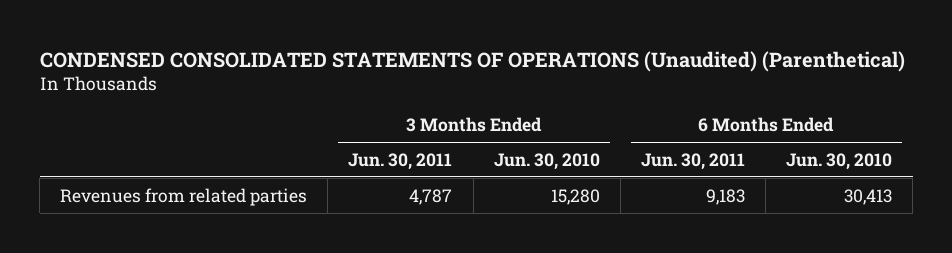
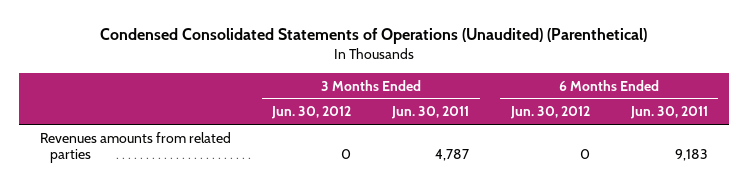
- CONDENSED CONSOLIDATED STATEMENTS OF OPERATIONS (Unaudited) (Parenthetical)
+ Condensed Consolidated Statements of Operations (Unaudited) (Parenthetical)
- | 3 Months Ended Jun. 30, 2011 | 3 Months Ended Jun. 30, 2010 | 6 Months Ended Jun. 30, 2011 | 6 Months Ended Jun. 30, 2010
+ | 3 Months Ended Jun. 30, 2012 | 3 Months Ended Jun. 30, 2011 | 6 Months Ended Jun. 30, 2012 | 6 Months Ended Jun. 30, 2011
- Revenues from related parties | 4,787 | 15,280 | 9,183 | 30,413
+ Revenues amounts from related parties | 0 | 4,787 | 0 | 9,183

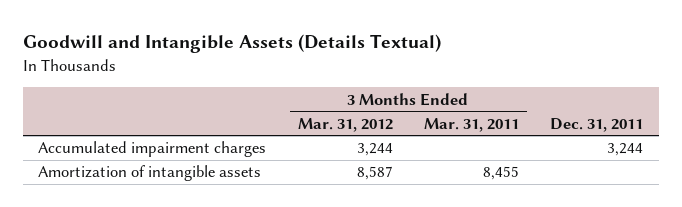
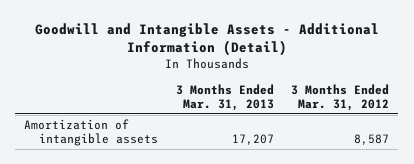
- Goodwill and Intangible Assets (Details Textual)
+ Goodwill and Intangible Assets - Additional Information (Detail)
- | 3 Months Ended Mar. 31, 2012 | 3 Months Ended Mar. 31, 2011 | Dec. 31, 2011
+ | 3 Months Ended Mar. 31, 2013 | 3 Months Ended Mar. 31, 2012
- Accumulated impairment charges | 3,244 | | 3,244

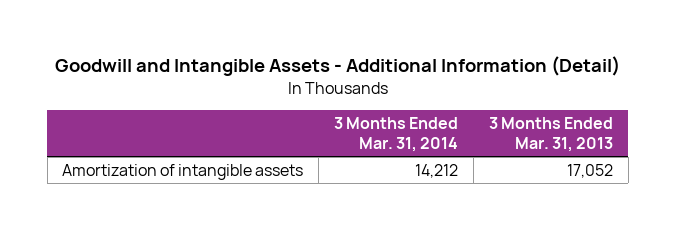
- | 3 Months Ended Mar. 31, 2013 | 3 Months Ended Mar. 31, 2012
+ | 3 Months Ended Mar. 31, 2014 | 3 Months Ended Mar. 31, 2013
- Amortization of intangible assets | 17,207 | 8,587
+ Amortization of intangible assets | 14,212 | 17,052

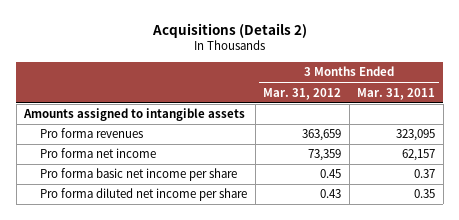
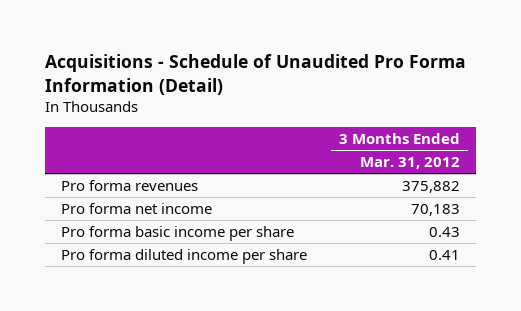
- Acquisitions (Details 2)
+ Acquisitions - Schedule of Unaudited Pro Forma Information (Detail)
- | 3 Months Ended Mar. 31, 2012 | 3 Months Ended Mar. 31, 2011
+ | 3 Months Ended Mar. 31, 2012
- Amounts assigned to intangible assets
- Pro forma revenues | 363,659 | 323,095
- Pro forma net income | 73,359 | 62,157
- Pro forma basic net income per share | 0.45 | 0.37
- Pro forma diluted net income per share | 0.43 | 0.35
+ Pro forma revenues | 375,882
+ Pro forma net income | 70,183
+ Pro forma basic income per share | 0.43
+ Pro forma diluted income per share | 0.41

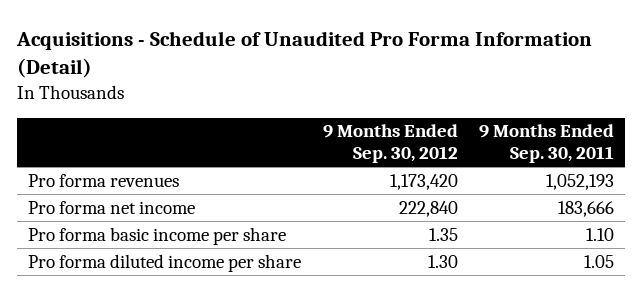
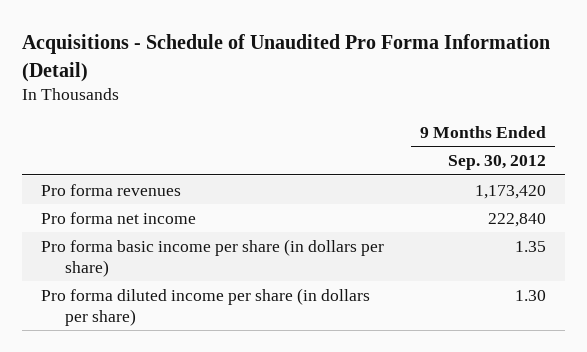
- | 9 Months Ended Sep. 30, 2012 | 9 Months Ended Sep. 30, 2011
+ | 9 Months Ended Sep. 30, 2012
- Pro forma basic income per share | 1.35 | 1.10
- Pro forma diluted income per share | 1.30 | 1.05
+ Pro forma basic income per share (in dollars per share) | 1.35
+ Pro forma diluted income per share (in dollars per share) | 1.30

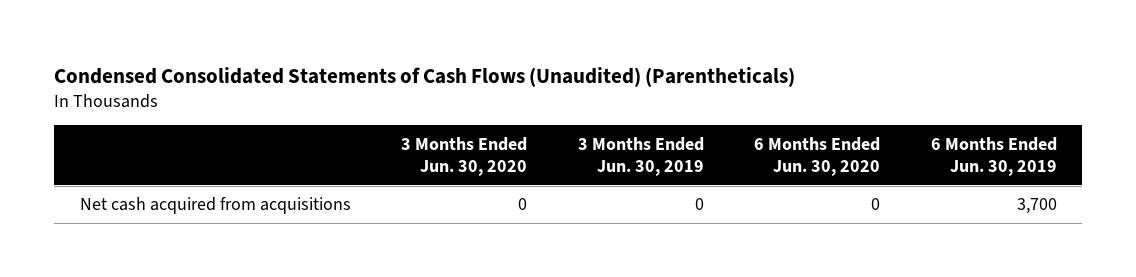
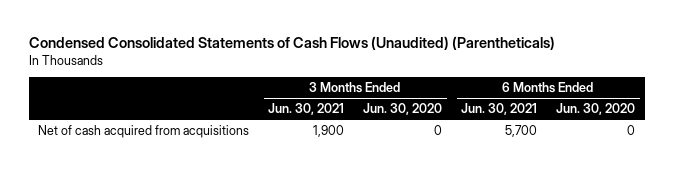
- | 3 Months Ended Jun. 30, 2020 | 3 Months Ended Jun. 30, 2019 | 6 Months Ended Jun. 30, 2020 | 6 Months Ended Jun. 30, 2019
+ | 3 Months Ended Jun. 30, 2021 | 3 Months Ended Jun. 30, 2020 | 6 Months Ended Jun. 30, 2021 | 6 Months Ended Jun. 30, 2020
- Net cash acquired from acquisitions | 0 | 0 | 0 | 3,700
+ Net of cash acquired from acquisitions | 1,900 | 0 | 5,700 | 0

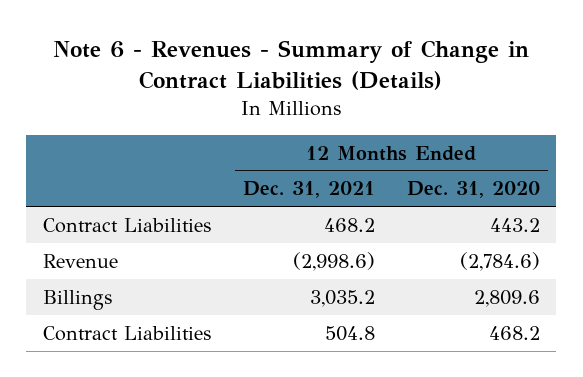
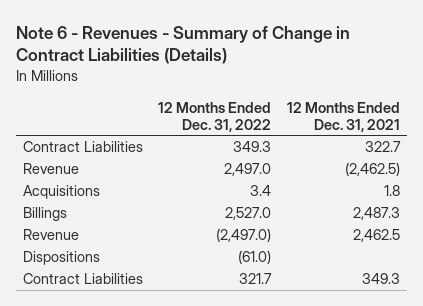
- | 12 Months Ended Dec. 31, 2021 | 12 Months Ended Dec. 31, 2020
+ | 12 Months Ended Dec. 31, 2022 | 12 Months Ended Dec. 31, 2021
- Contract Liabilities | 468.2 | 443.2
- Revenue | (2,998.6) | (2,784.6)
- Billings | 3,035.2 | 2,809.6
- Contract Liabilities | 504.8 | 468.2
+ Contract Liabilities | 349.3 | 322.7
+ Revenue | 2,497.0 | (2,462.5)
+ Acquisitions | 3.4 | 1.8
+ Billings | 2,527.0 | 2,487.3
+ Revenue | (2,497.0) | 2,462.5
+ Dispositions | (61.0) |
+ Contract Liabilities | 321.7 | 349.3

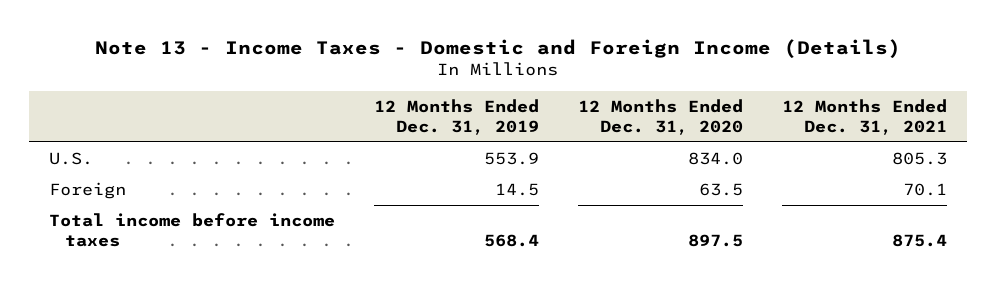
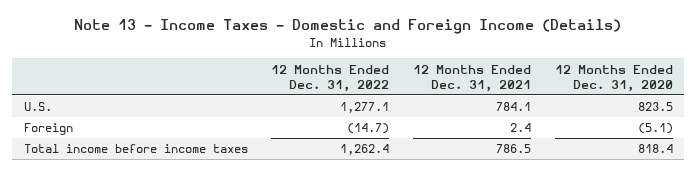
- | 12 Months Ended Dec. 31, 2019 | 12 Months Ended Dec. 31, 2020 | 12 Months Ended Dec. 31, 2021
+ | 12 Months Ended Dec. 31, 2022 | 12 Months Ended Dec. 31, 2021 | 12 Months Ended Dec. 31, 2020
- U.S. | 553.9 | 834.0 | 805.3
- Foreign | 14.5 | 63.5 | 70.1
- Total income before income taxes | 568.4 | 897.5 | 875.4
+ U.S. | 1,277.1 | 784.1 | 823.5
+ Foreign | (14.7) | 2.4 | (5.1)
+ Total income before income taxes | 1,262.4 | 786.5 | 818.4

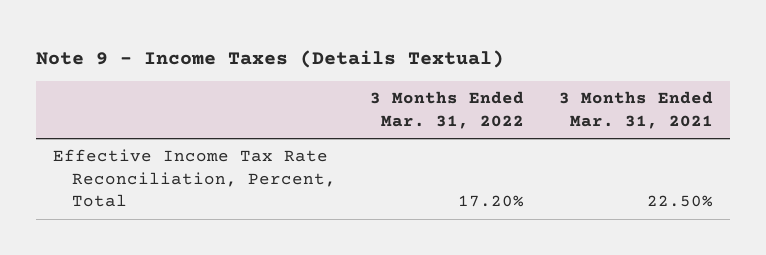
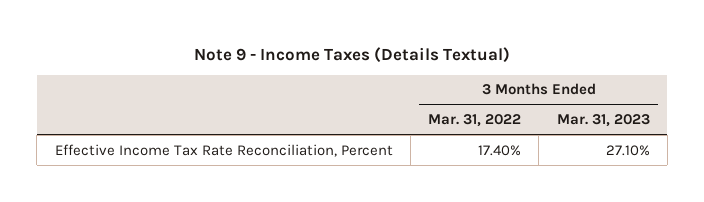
- | 3 Months Ended Mar. 31, 2022 | 3 Months Ended Mar. 31, 2021
+ | 3 Months Ended Mar. 31, 2022 | 3 Months Ended Mar. 31, 2023
- Effective Income Tax Rate Reconciliation, Percent, Total | 17.20% | 22.50%
+ Effective Income Tax Rate Reconciliation, Percent | 17.40% | 27.10%

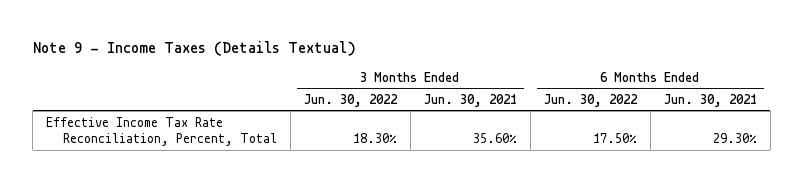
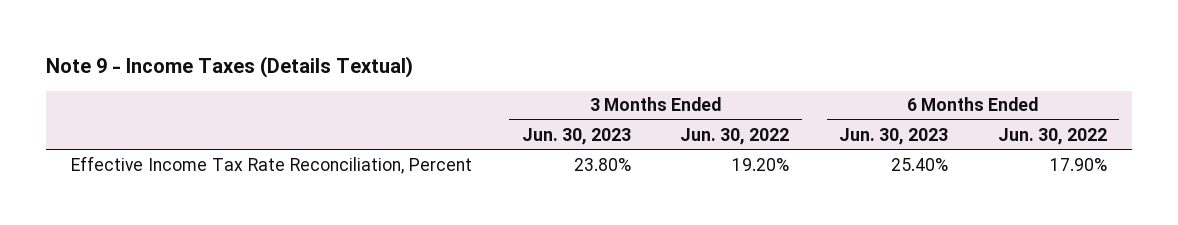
- | 3 Months Ended Jun. 30, 2022 | 3 Months Ended Jun. 30, 2021 | 6 Months Ended Jun. 30, 2022 | 6 Months Ended Jun. 30, 2021
+ | 3 Months Ended Jun. 30, 2023 | 3 Months Ended Jun. 30, 2022 | 6 Months Ended Jun. 30, 2023 | 6 Months Ended Jun. 30, 2022
- Effective Income Tax Rate Reconciliation, Percent, Total | 18.30% | 35.60% | 17.50% | 29.30%
+ Effective Income Tax Rate Reconciliation, Percent | 23.80% | 19.20% | 25.40% | 17.90%

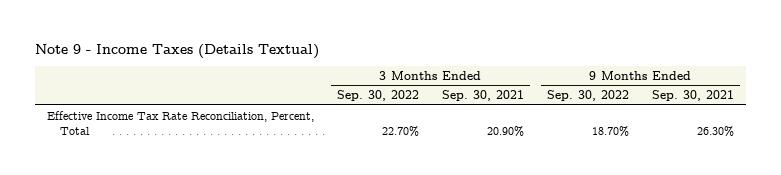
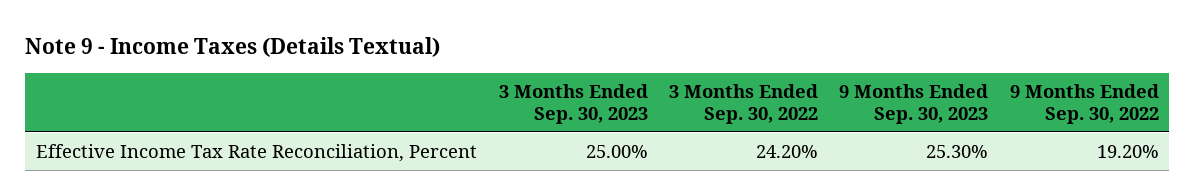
- | 3 Months Ended Sep. 30, 2022 | 3 Months Ended Sep. 30, 2021 | 9 Months Ended Sep. 30, 2022 | 9 Months Ended Sep. 30, 2021
+ | 3 Months Ended Sep. 30, 2023 | 3 Months Ended Sep. 30, 2022 | 9 Months Ended Sep. 30, 2023 | 9 Months Ended Sep. 30, 2022
- Effective Income Tax Rate Reconciliation, Percent, Total | 22.70% | 20.90% | 18.70% | 26.30%
+ Effective Income Tax Rate Reconciliation, Percent | 25.00% | 24.20% | 25.30% | 19.20%

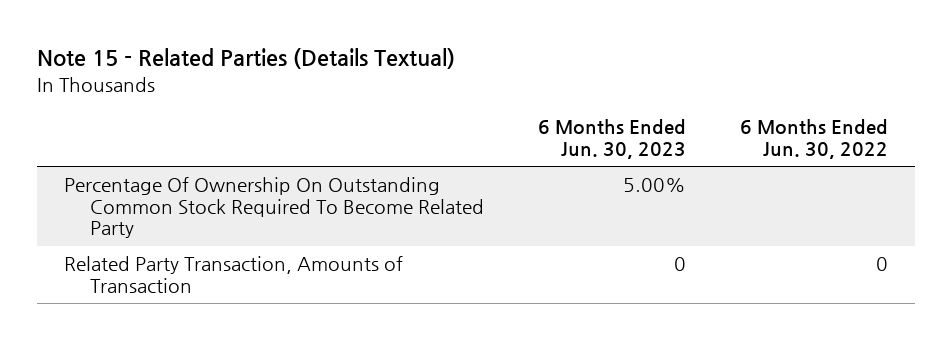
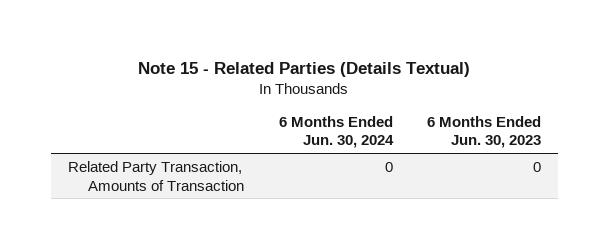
- | 6 Months Ended Jun. 30, 2023 | 6 Months Ended Jun. 30, 2022
+ | 6 Months Ended Jun. 30, 2024 | 6 Months Ended Jun. 30, 2023
- Percentage Of Ownership On Outstanding Common Stock Required To Become Related Party | 5.00% |

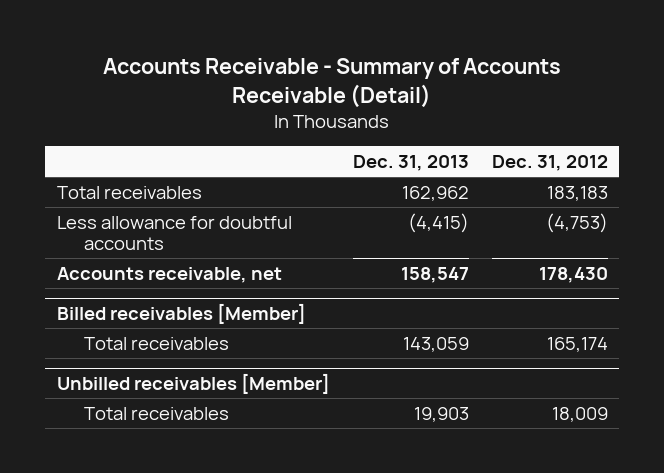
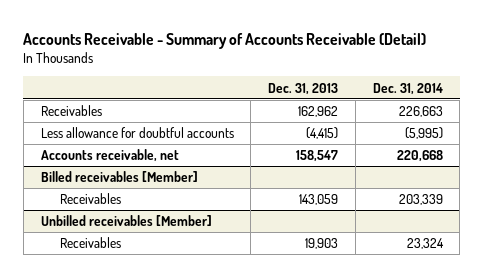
- | Dec. 31, 2013 | Dec. 31, 2012
+ | Dec. 31, 2013 | Dec. 31, 2014
- Total receivables | 162,962 | 183,183
+ Receivables | 162,962 | 226,663
@ Billed receivables [Member]
- Total receivables | 143,059 | 165,174
+ Receivables | 143,059 | 203,339
@ Unbilled receivables [Member]
- Total receivables | 19,903 | 18,009
+ Receivables | 19,903 | 23,324

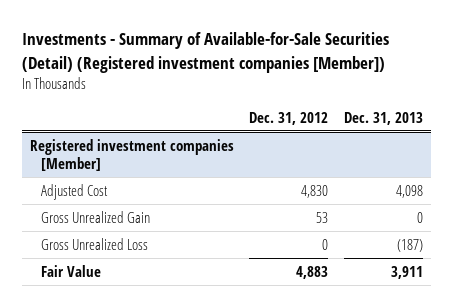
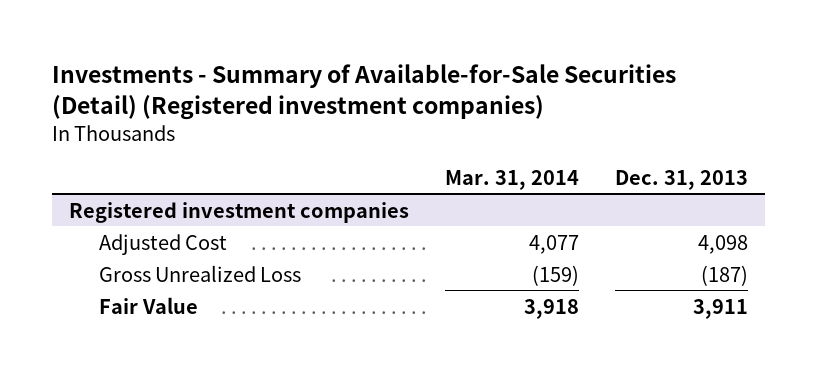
- Investments - Summary of Available-for-Sale Securities (Detail) (Registered investment companies [Member])
+ Investments - Summary of Available-for-Sale Securities (Detail) (Registered investment companies)
- | Dec. 31, 2012 | Dec. 31, 2013
+ | Mar. 31, 2014 | Dec. 31, 2013
- Registered investment companies [Member]
+ Registered investment companies
- Gross Unrealized Gain | 53 | 0

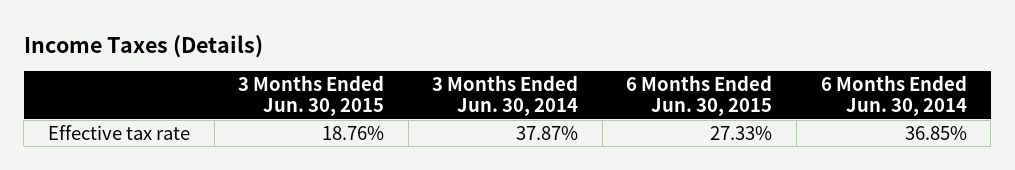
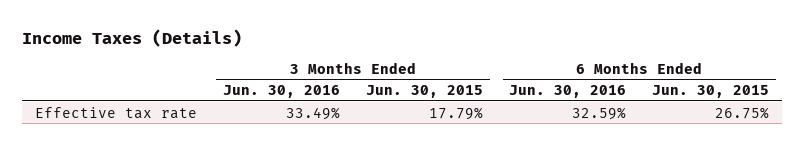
- | 3 Months Ended Jun. 30, 2015 | 3 Months Ended Jun. 30, 2014 | 6 Months Ended Jun. 30, 2015 | 6 Months Ended Jun. 30, 2014
+ | 3 Months Ended Jun. 30, 2016 | 3 Months Ended Jun. 30, 2015 | 6 Months Ended Jun. 30, 2016 | 6 Months Ended Jun. 30, 2015
- Effective tax rate | 18.76% | 37.87% | 27.33% | 36.85%
+ Effective tax rate | 33.49% | 17.79% | 32.59% | 26.75%

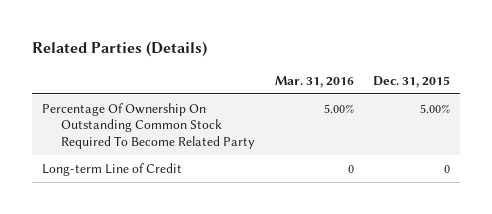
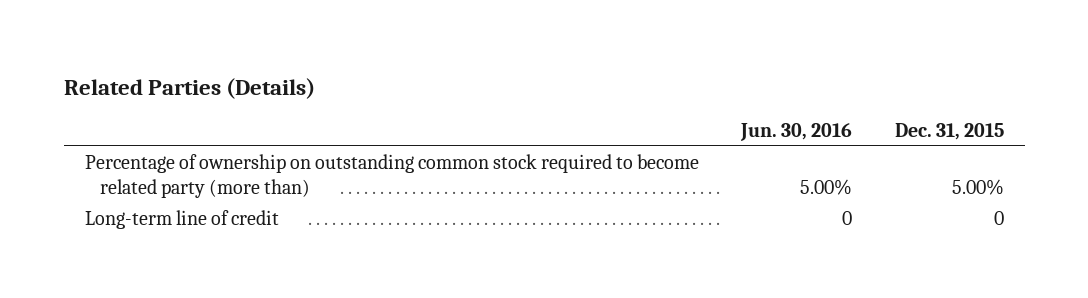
- | Mar. 31, 2016 | Dec. 31, 2015
+ | Jun. 30, 2016 | Dec. 31, 2015
- Percentage Of Ownership On Outstanding Common Stock Required To Become Related Party | 5.00% | 5.00%
- Long-term Line of Credit | 0 | 0
+ Percentage of ownership on outstanding common stock required to become related party (more than) | 5.00% | 5.00%
+ Long-term line of credit | 0 | 0

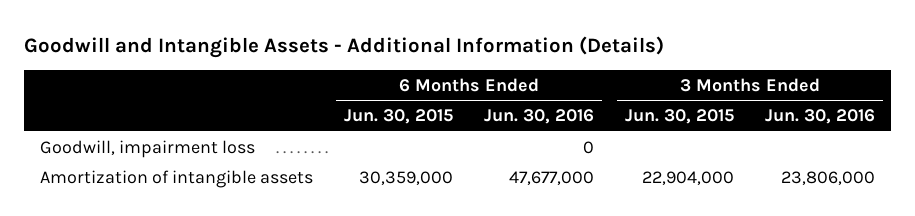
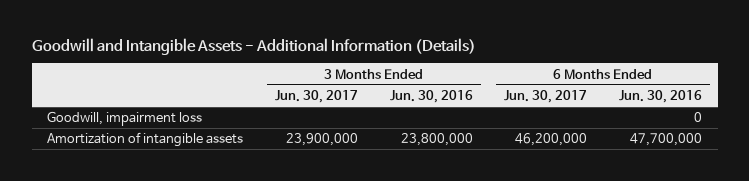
- | 6 Months Ended Jun. 30, 2015 | 6 Months Ended Jun. 30, 2016 | 3 Months Ended Jun. 30, 2015 | 3 Months Ended Jun. 30, 2016
+ | 3 Months Ended Jun. 30, 2017 | 3 Months Ended Jun. 30, 2016 | 6 Months Ended Jun. 30, 2017 | 6 Months Ended Jun. 30, 2016
- Amortization of intangible assets | 30,359,000 | 47,677,000 | 22,904,000 | 23,806,000
+ Amortization of intangible assets | 23,900,000 | 23,800,000 | 46,200,000 | 47,700,000

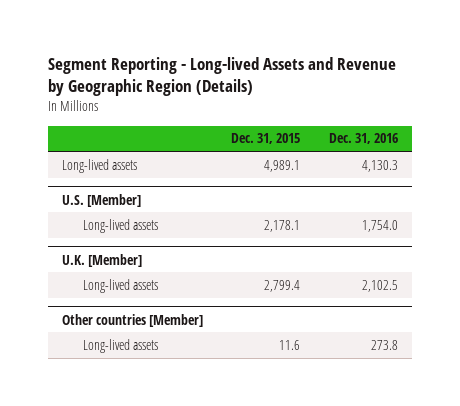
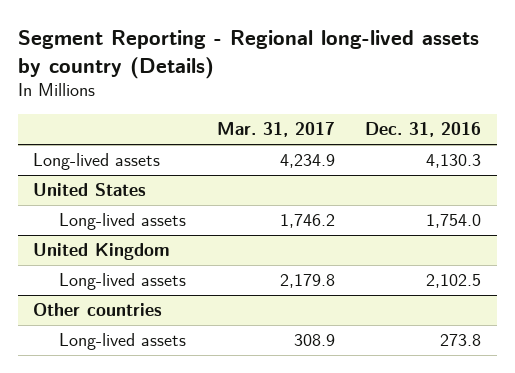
- Segment Reporting - Long-lived Assets and Revenue by Geographic Region (Details)
+ Segment Reporting - Regional long-lived assets by country (Details)
- | Dec. 31, 2015 | Dec. 31, 2016
+ | Mar. 31, 2017 | Dec. 31, 2016
- U.S. [Member]
+ United States
- U.K. [Member]
+ United Kingdom
- Other countries [Member]
+ Other countries

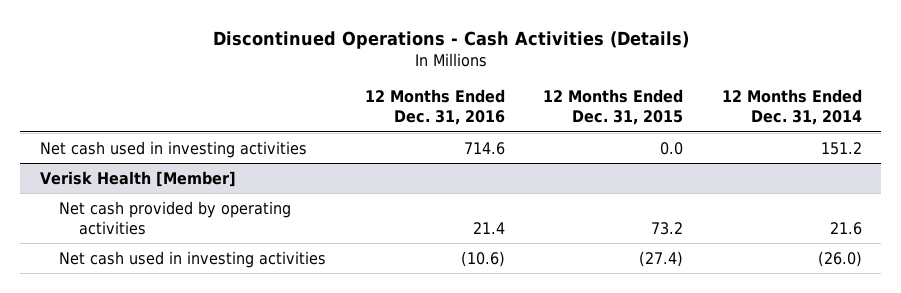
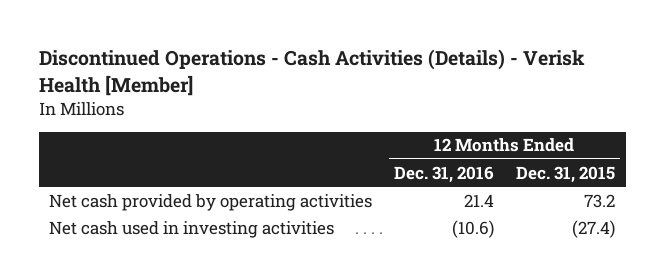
- Discontinued Operations - Cash Activities (Details)
+ Discontinued Operations - Cash Activities (Details) - Verisk Health [Member]
- | 12 Months Ended Dec. 31, 2016 | 12 Months Ended Dec. 31, 2015 | 12 Months Ended Dec. 31, 2014
+ | 12 Months Ended Dec. 31, 2016 | 12 Months Ended Dec. 31, 2015
- Net cash used in investing activities | 714.6 | 0.0 | 151.2
- Verisk Health [Member]

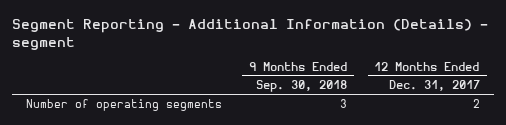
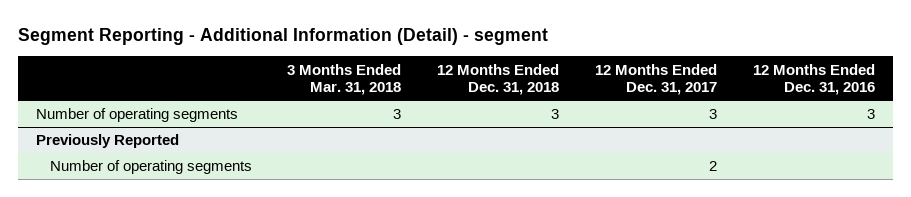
- Segment Reporting - Additional Information (Details) - segment
+ Segment Reporting - Additional Information (Detail) - segment
- | 9 Months Ended Sep. 30, 2018 | 12 Months Ended Dec. 31, 2017
+ | 3 Months Ended Mar. 31, 2018 | 12 Months Ended Dec. 31, 2018 | 12 Months Ended Dec. 31, 2017 | 12 Months Ended Dec. 31, 2016
+ Number of operating segments | 3 | 3 | 3 | 3
+ Previously Reported

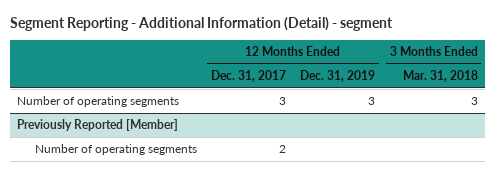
- | 3 Months Ended Mar. 31, 2018 | 12 Months Ended Dec. 31, 2018 | 12 Months Ended Dec. 31, 2017 | 12 Months Ended Dec. 31, 2016
+ | 12 Months Ended Dec. 31, 2017 | 12 Months Ended Dec. 31, 2019 | 3 Months Ended Mar. 31, 2018
- Previously Reported
+ Previously Reported [Member]

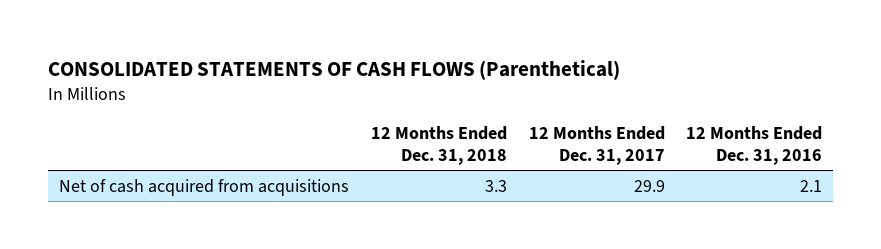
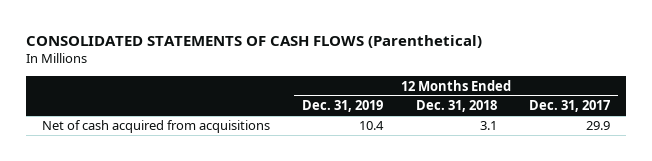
- | 12 Months Ended Dec. 31, 2018 | 12 Months Ended Dec. 31, 2017 | 12 Months Ended Dec. 31, 2016
+ | 12 Months Ended Dec. 31, 2019 | 12 Months Ended Dec. 31, 2018 | 12 Months Ended Dec. 31, 2017
- Net of cash acquired from acquisitions | 3.3 | 29.9 | 2.1
+ Net of cash acquired from acquisitions | 10.4 | 3.1 | 29.9

